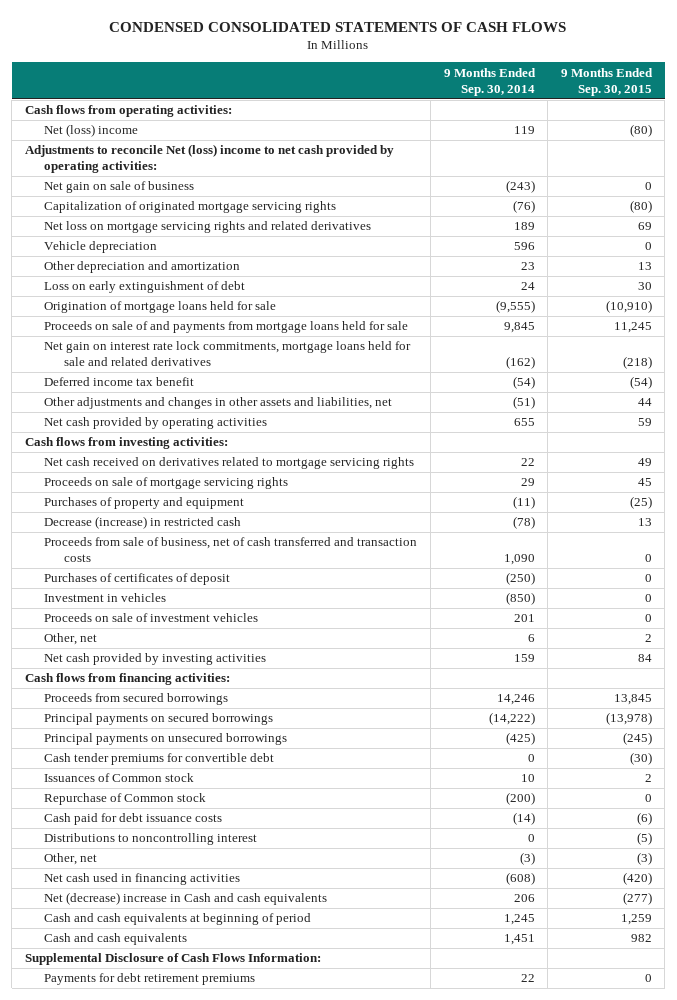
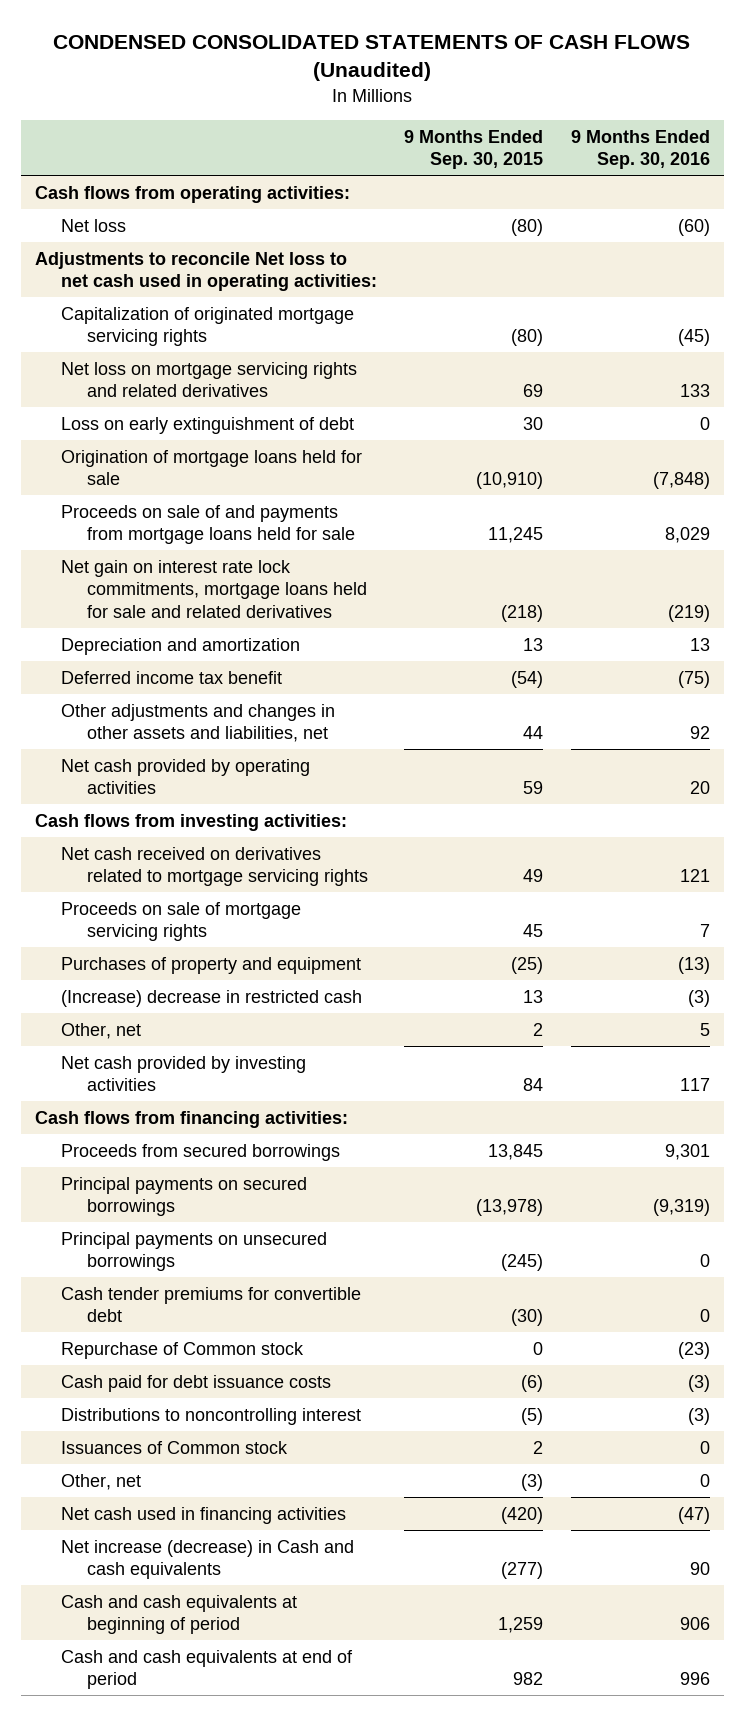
- CONDENSED CONSOLIDATED STATEMENTS OF CASH FLOWS
+ CONDENSED CONSOLIDATED STATEMENTS OF CASH FLOWS (Unaudited)
- | 9 Months Ended Sep. 30, 2014 | 9 Months Ended Sep. 30, 2015
+ | 9 Months Ended Sep. 30, 2015 | 9 Months Ended Sep. 30, 2016
- Net (loss) income | 119 | (80)
- Adjustments to reconcile Net (loss) income to net cash provided by operating activities:
- Net gain on sale of business | (243) | 0
+ Net loss | (80) | (60)
+ Adjustments to reconcile Net loss to net cash used in operating activities:
- Vehicle depreciation | 596 | 0
- Other depreciation and amortization | 23 | 13
+ Depreciation and amortization | 13 | 13
- Decrease (increase) in restricted cash | (78) | 13
- Proceeds from sale of business, net of cash transferred and transaction costs | 1,090 | 0
- Purchases of certificates of deposit | (250) | 0
- Investment in vehicles | (850) | 0
- Proceeds on sale of investment vehicles | 201 | 0
+ (Increase) decrease in restricted cash | 13 | (3)
moved down: Issuances of Common stock | 2 | 0
- Net (decrease) increase in Cash and cash equivalents | 206 | (277)
+ Net increase (decrease) in Cash and cash equivalents | (277) | 90
- Cash and cash equivalents | 1,451 | 982
- Supplemental Disclosure of Cash Flows Information:
- Payments for debt retirement premiums | 22 | 0
+ Cash and cash equivalents at end of period | 982 | 996

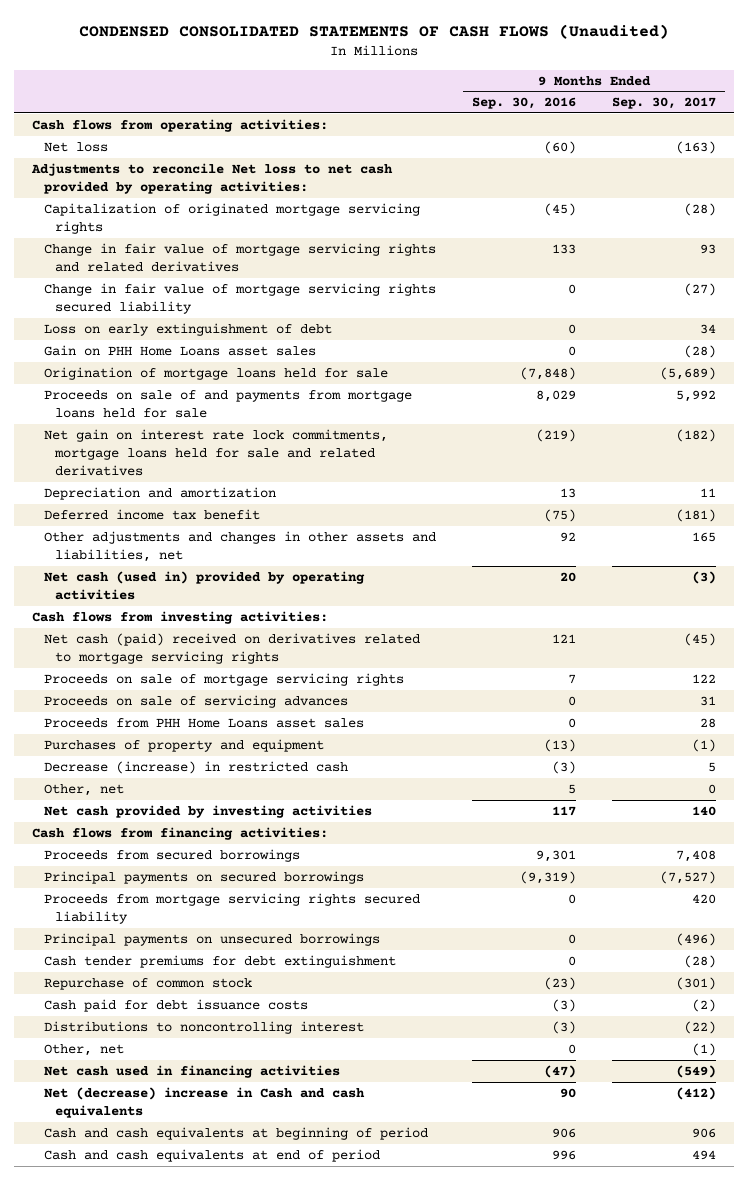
- | 9 Months Ended Sep. 30, 2015 | 9 Months Ended Sep. 30, 2016
+ | 9 Months Ended Sep. 30, 2016 | 9 Months Ended Sep. 30, 2017
- Adjustments to reconcile Net loss to net cash used in operating activities:
+ Adjustments to reconcile Net loss to net cash provided by operating activities:
- Net loss on mortgage servicing rights and related derivatives | 69 | 133
+ Change in fair value of mortgage servicing rights and related derivatives | 133 | 93
+ Change in fair value of mortgage servicing rights secured liability | 0 | (27)
+ Gain on PHH Home Loans asset sales | 0 | (28)
- Net cash provided by operating activities | 59 | 20
+ Net cash (used in) provided by operating activities | 20 | (3)
- Net cash received on derivatives related to mortgage servicing rights | 49 | 121
+ Net cash (paid) received on derivatives related to mortgage servicing rights | 121 | (45)
+ Proceeds on sale of servicing advances | 0 | 31
+ Proceeds from PHH Home Loans asset sales | 0 | 28
- (Increase) decrease in restricted cash | 13 | (3)
+ Decrease (increase) in restricted cash | (3) | 5
+ Proceeds from mortgage servicing rights secured liability | 0 | 420
- Cash tender premiums for convertible debt | (30) | 0
- Repurchase of Common stock | 0 | (23)
+ Cash tender premiums for debt extinguishment | 0 | (28)
+ Repurchase of common stock | (23) | (301)
- Issuances of Common stock | 2 | 0
- Net increase (decrease) in Cash and cash equivalents | (277) | 90
+ Net (decrease) increase in Cash and cash equivalents | 90 | (412)

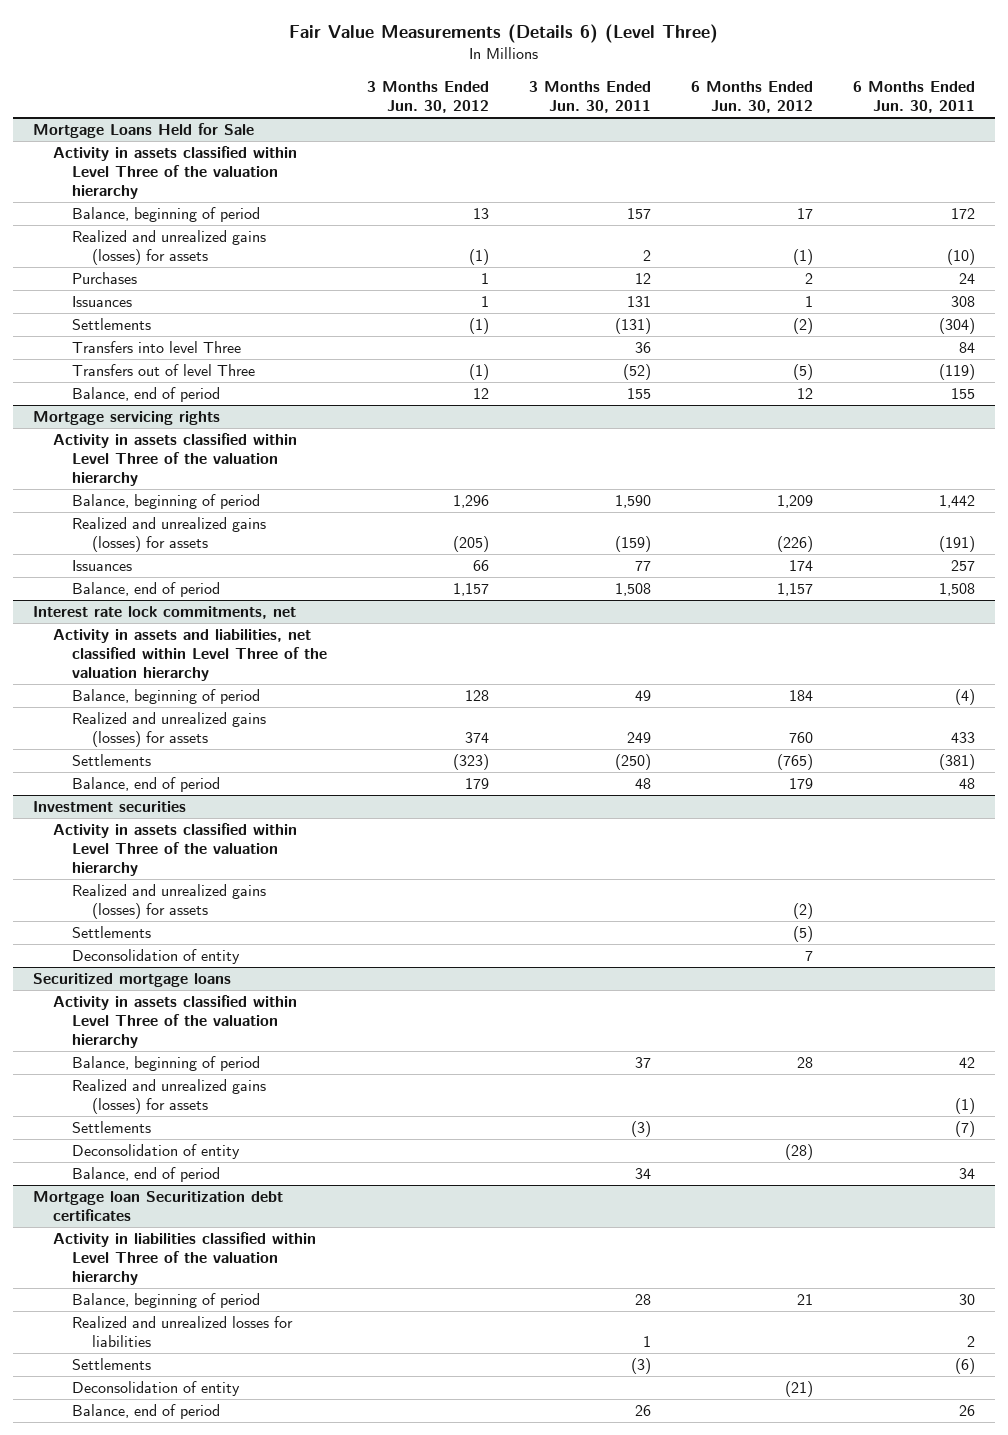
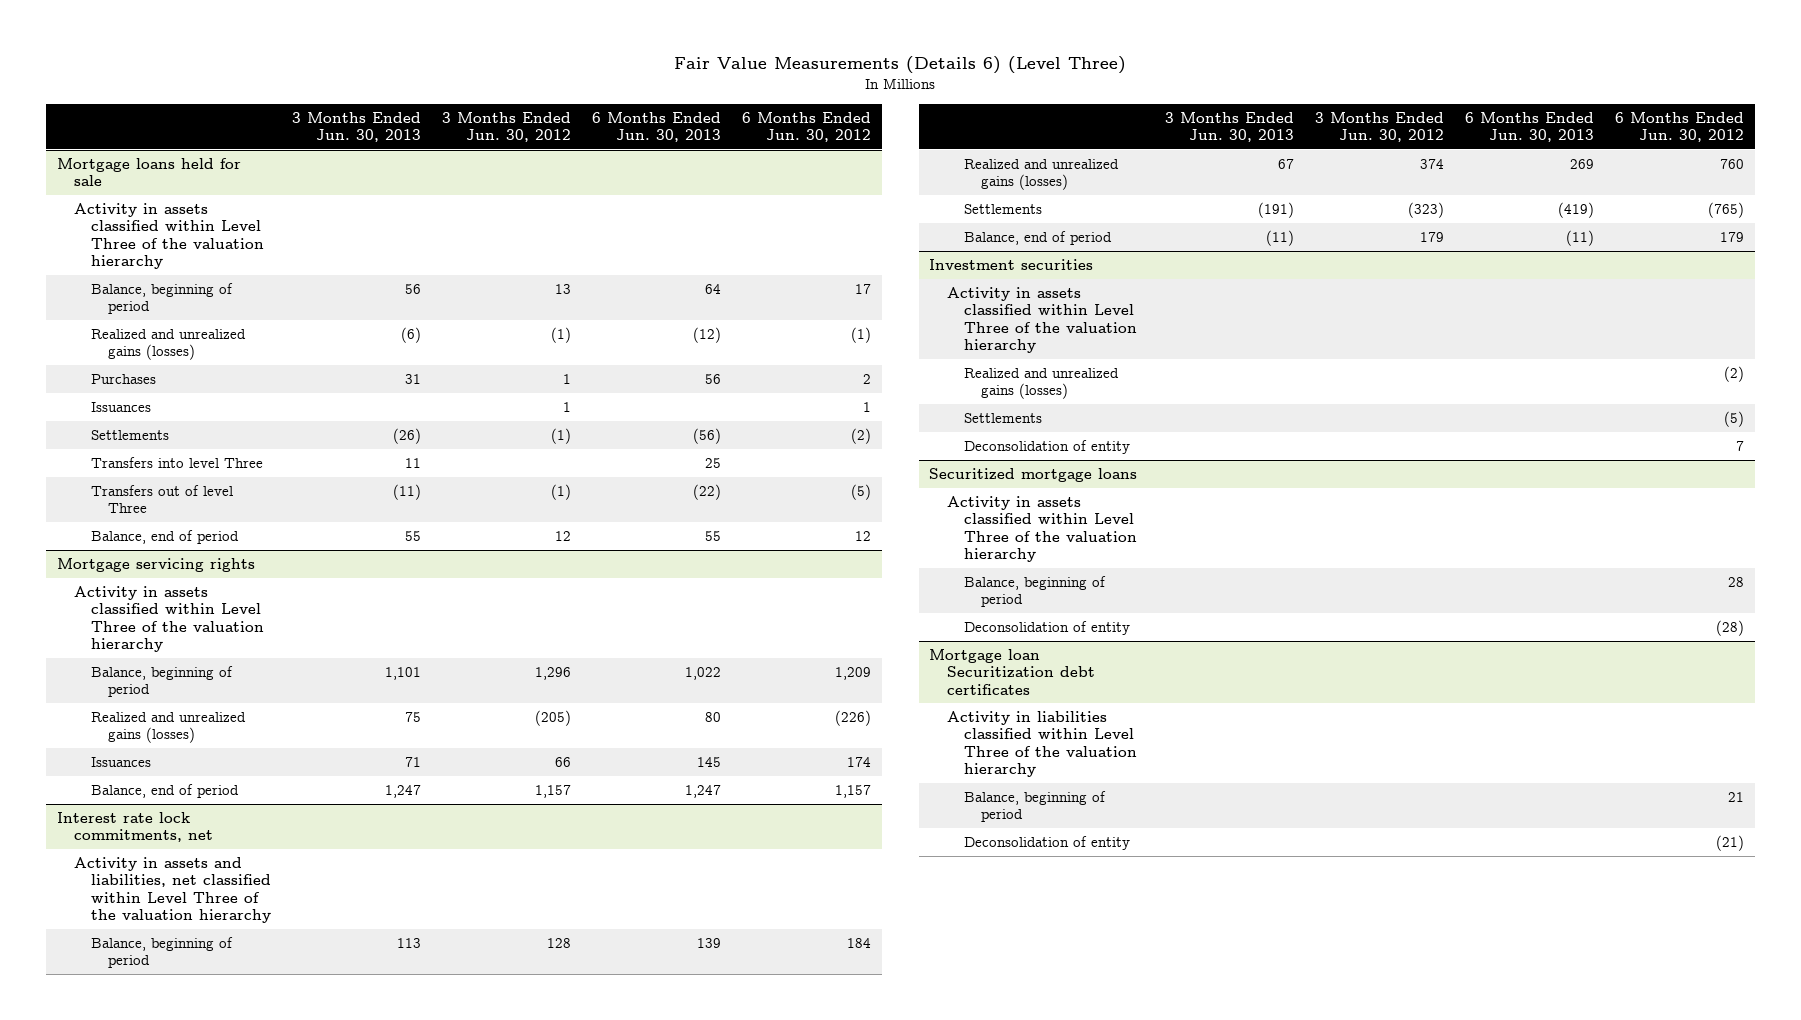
- | 3 Months Ended Jun. 30, 2012 | 3 Months Ended Jun. 30, 2011 | 6 Months Ended Jun. 30, 2012 | 6 Months Ended Jun. 30, 2011
+ | 3 Months Ended Jun. 30, 2013 | 3 Months Ended Jun. 30, 2012 | 6 Months Ended Jun. 30, 2013 | 6 Months Ended Jun. 30, 2012
- Mortgage Loans Held for Sale
+ Mortgage loans held for sale
- Realized and unrealized gains (losses) for assets | (1) | 2 | (1) | (10)
+ Realized and unrealized gains (losses) | (6) | (1) | (12) | (1)
@ Mortgage servicing rights
- Realized and unrealized gains (losses) for assets | (205) | (159) | (226) | (191)
+ Realized and unrealized gains (losses) | 75 | (205) | 80 | (226)
@ Interest rate lock commitments, net
- Realized and unrealized gains (losses) for assets | 374 | 249 | 760 | 433
+ Realized and unrealized gains (losses) | 67 | 374 | 269 | 760
@ Investment securities
- Realized and unrealized gains (losses) for assets | | | (2) |
+ Realized and unrealized gains (losses) | | | | (2)
@ Securitized mortgage loans
- Realized and unrealized gains (losses) for assets | | | | (1)
- Settlements | | (3) | | (7)
- Balance, end of period | | 34 | | 34
@ Mortgage loan Securitization debt certificates
- Realized and unrealized losses for liabilities | | 1 | | 2
- Settlements | | (3) | | (6)
- Balance, end of period | | 26 | | 26

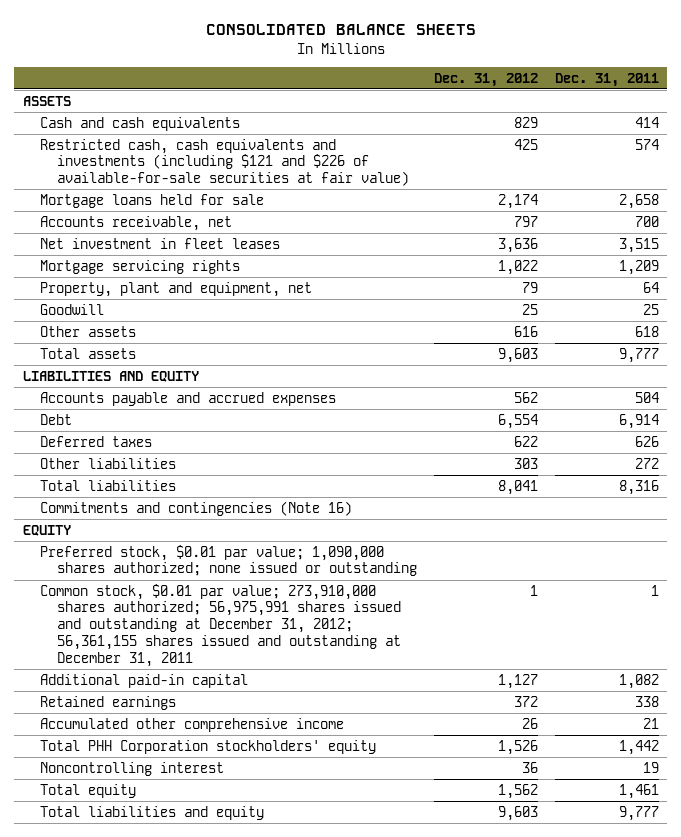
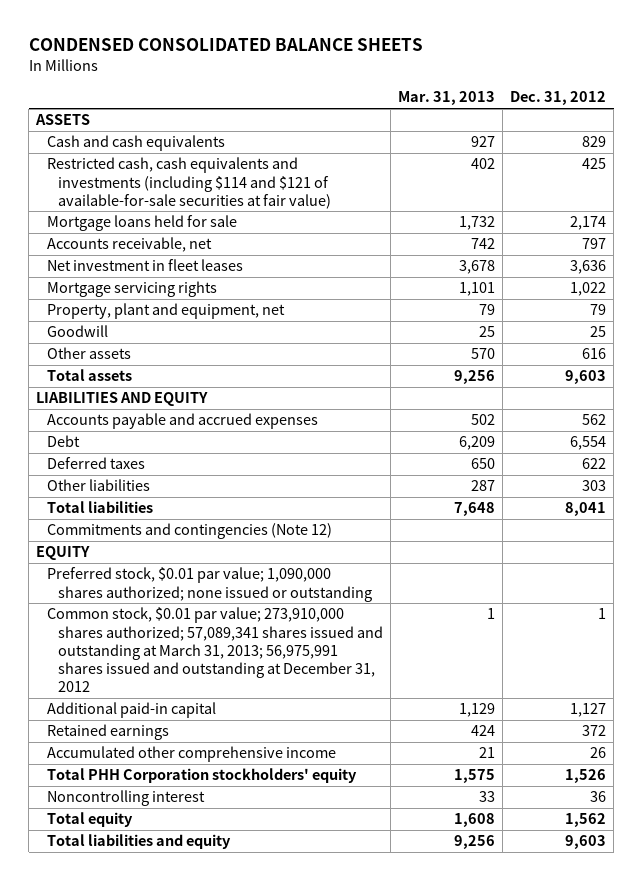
- CONSOLIDATED BALANCE SHEETS
+ CONDENSED CONSOLIDATED BALANCE SHEETS
- | Dec. 31, 2012 | Dec. 31, 2011
+ | Mar. 31, 2013 | Dec. 31, 2012
- Restricted cash, cash equivalents and investments (including $121 and $226 of available-for-sale securities at fair value) | 425 | 574
+ Restricted cash, cash equivalents and investments (including $114 and $121 of available-for-sale securities at fair value) | 402 | 425
- Commitments and contingencies (Note 16)
+ Commitments and contingencies (Note 12)
- Common stock, $0.01 par value; 273,910,000 shares authorized; 56,975,991 shares issued and outstanding at December 31, 2012; 56,361,155 shares issued and outstanding at December 31, 2011 | 1 | 1
+ Common stock, $0.01 par value; 273,910,000 shares authorized; 57,089,341 shares issued and outstanding at March 31, 2013; 56,975,991 shares issued and outstanding at December 31, 2012 | 1 | 1

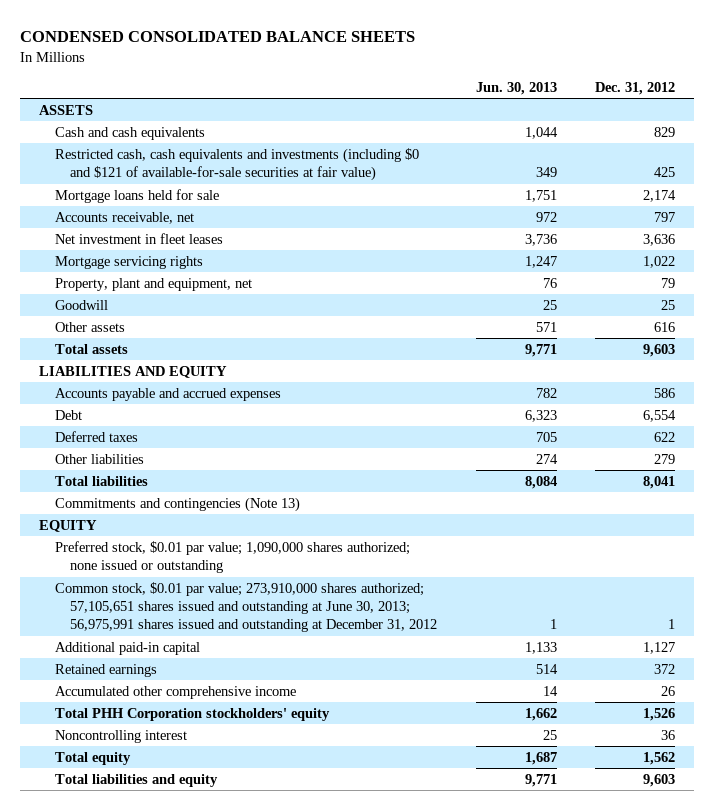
- | Mar. 31, 2013 | Dec. 31, 2012
+ | Jun. 30, 2013 | Dec. 31, 2012
- Restricted cash, cash equivalents and investments (including $114 and $121 of available-for-sale securities at fair value) | 402 | 425
+ Restricted cash, cash equivalents and investments (including $0 and $121 of available-for-sale securities at fair value) | 349 | 425
- Accounts payable and accrued expenses | 502 | 562
+ Accounts payable and accrued expenses | 782 | 586
- Other liabilities | 287 | 303
+ Other liabilities | 274 | 279
- Commitments and contingencies (Note 12)
+ Commitments and contingencies (Note 13)
- Common stock, $0.01 par value; 273,910,000 shares authorized; 57,089,341 shares issued and outstanding at March 31, 2013; 56,975,991 shares issued and outstanding at December 31, 2012 | 1 | 1
+ Common stock, $0.01 par value; 273,910,000 shares authorized; 57,105,651 shares issued and outstanding at June 30, 2013; 56,975,991 shares issued and outstanding at December 31, 2012 | 1 | 1

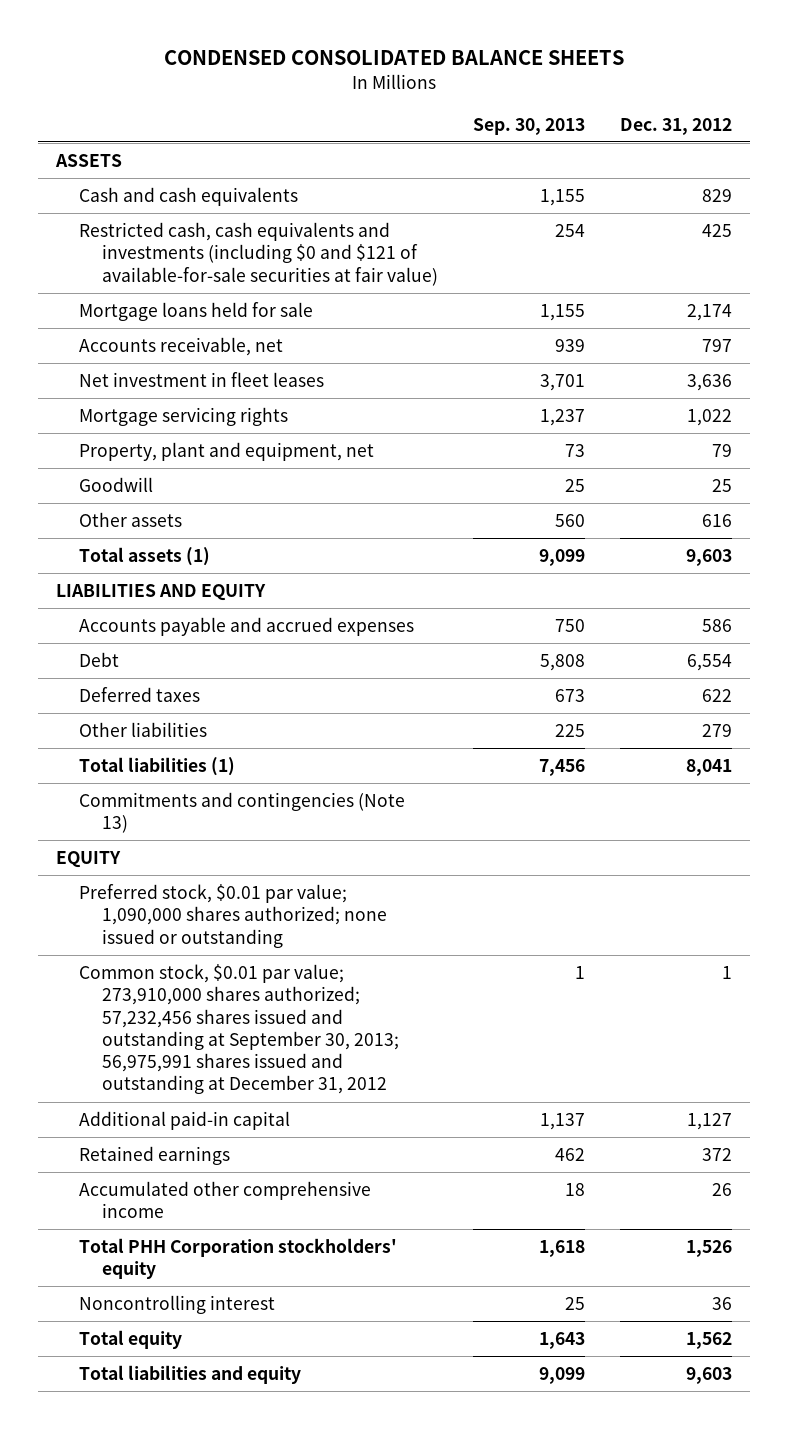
- | Jun. 30, 2013 | Dec. 31, 2012
+ | Sep. 30, 2013 | Dec. 31, 2012
- Total assets | 9,771 | 9,603
+ Total assets (1) | 9,099 | 9,603
- Total liabilities | 8,084 | 8,041
+ Total liabilities (1) | 7,456 | 8,041
- Common stock, $0.01 par value; 273,910,000 shares authorized; 57,105,651 shares issued and outstanding at June 30, 2013; 56,975,991 shares issued and outstanding at December 31, 2012 | 1 | 1
+ Common stock, $0.01 par value; 273,910,000 shares authorized; 57,232,456 shares issued and outstanding at September 30, 2013; 56,975,991 shares issued and outstanding at December 31, 2012 | 1 | 1

